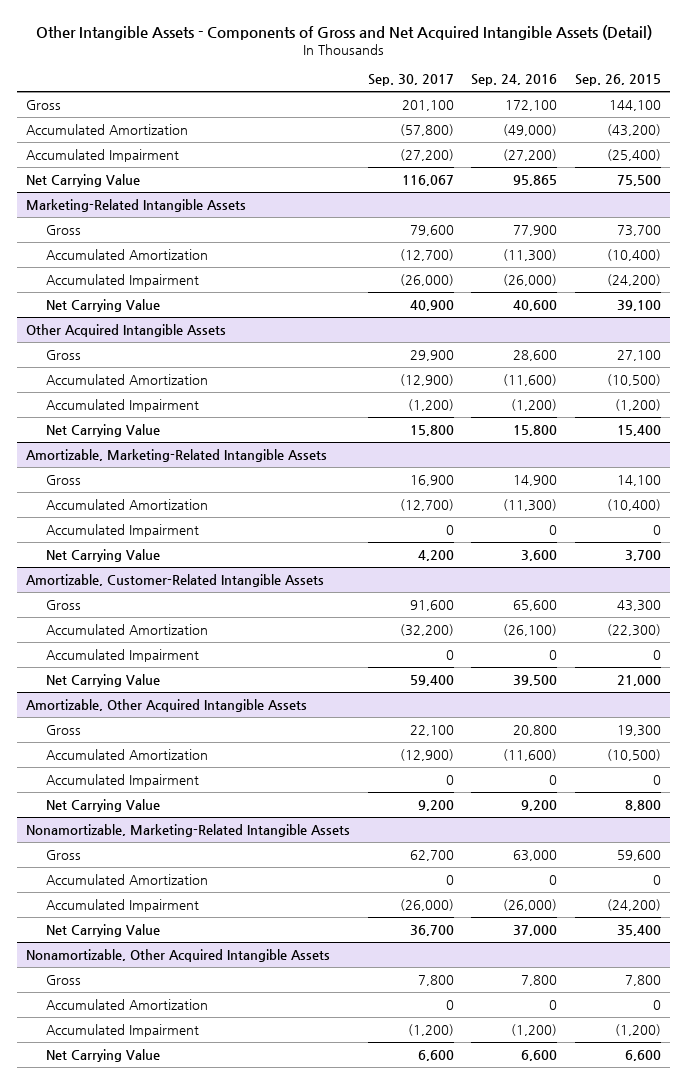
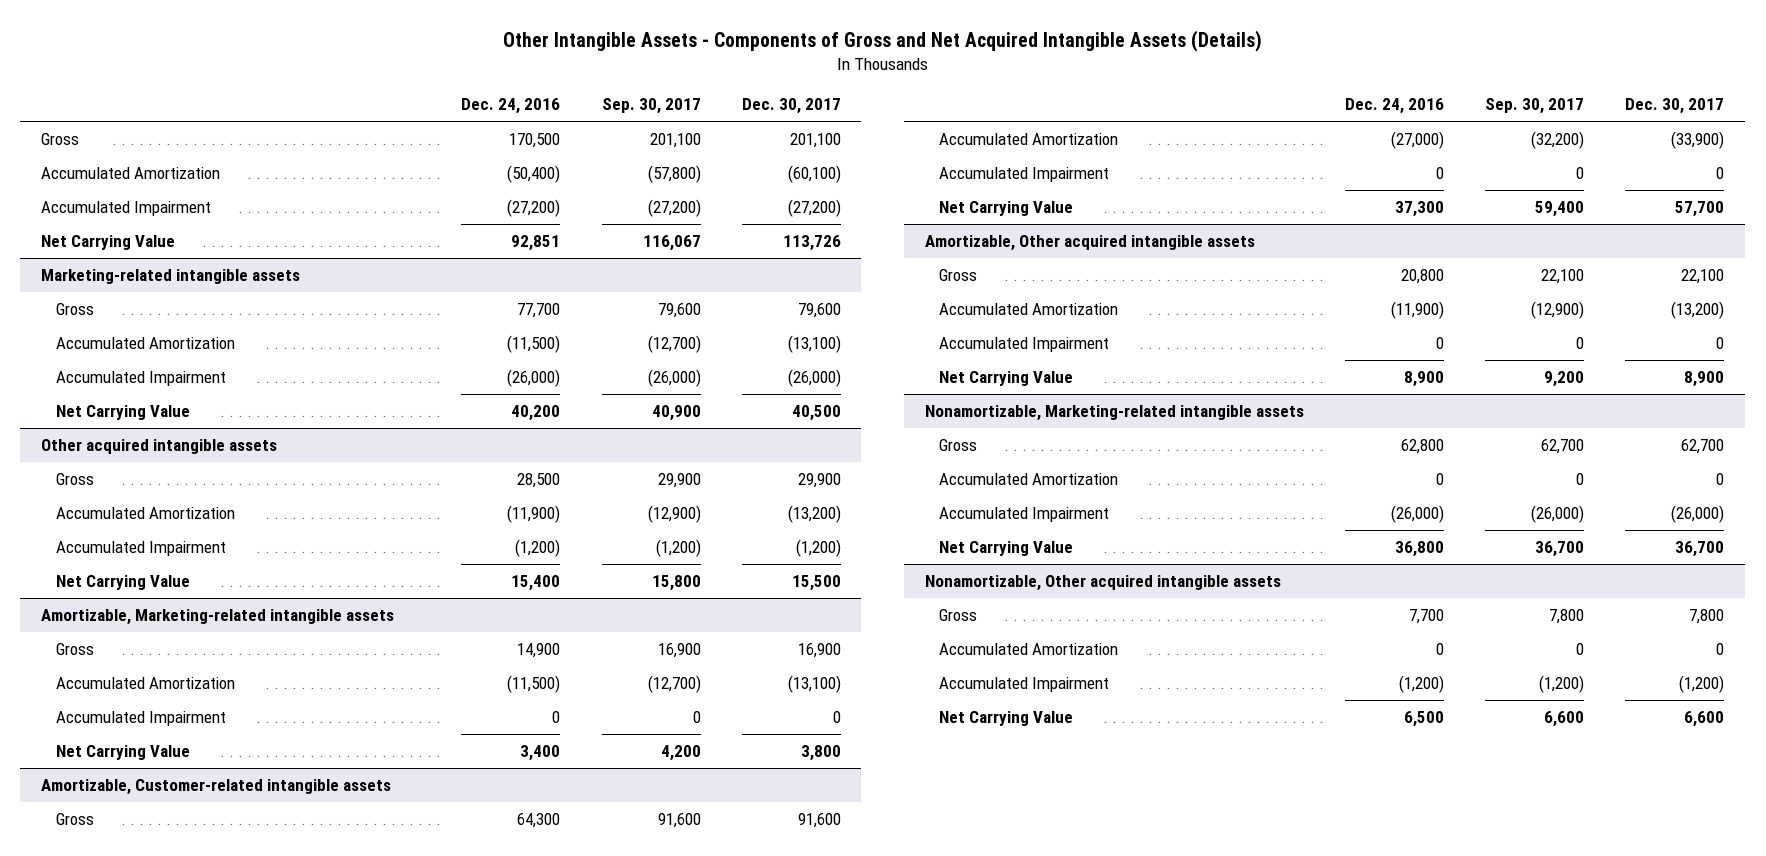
- Other Intangible Assets - Components of Gross and Net Acquired Intangible Assets (Detail)
+ Other Intangible Assets - Components of Gross and Net Acquired Intangible Assets (Details)
- | Sep. 30, 2017 | Sep. 24, 2016 | Sep. 26, 2015
+ | Dec. 24, 2016 | Sep. 30, 2017 | Dec. 30, 2017
- Marketing-Related Intangible Assets
+ Marketing-related intangible assets
- Other Acquired Intangible Assets
+ Other acquired intangible assets
- Amortizable, Marketing-Related Intangible Assets
+ Amortizable, Marketing-related intangible assets
- Amortizable, Customer-Related Intangible Assets
+ Amortizable, Customer-related intangible assets
- Amortizable, Other Acquired Intangible Assets
+ Amortizable, Other acquired intangible assets
- Nonamortizable, Marketing-Related Intangible Assets
+ Nonamortizable, Marketing-related intangible assets
- Nonamortizable, Other Acquired Intangible Assets
+ Nonamortizable, Other acquired intangible assets

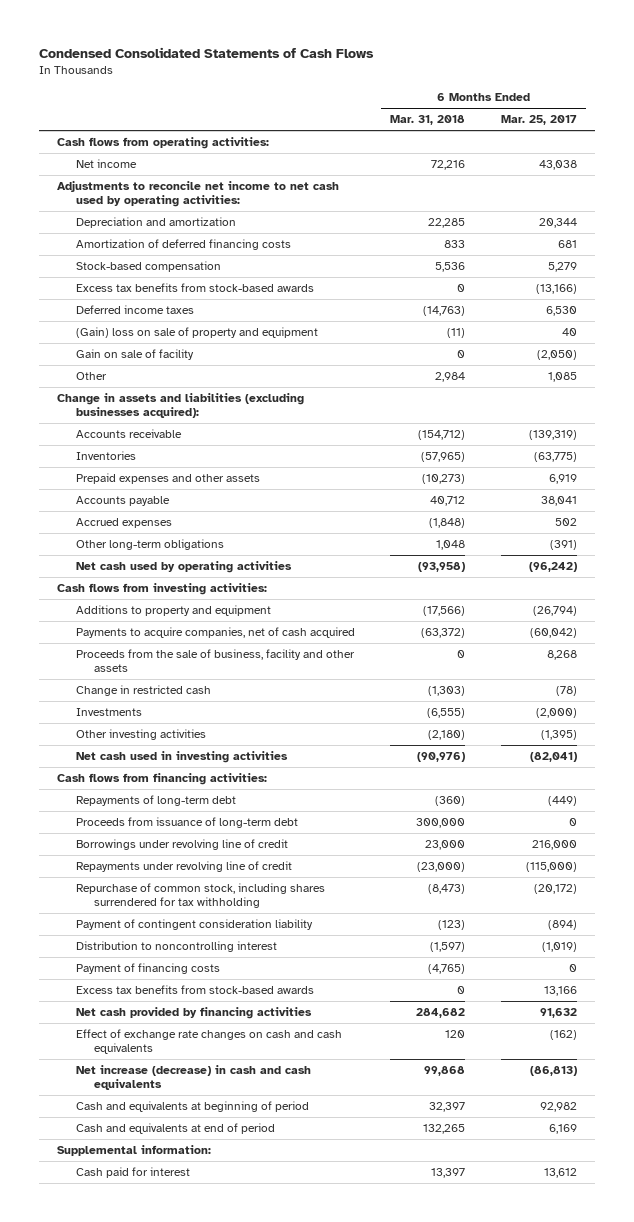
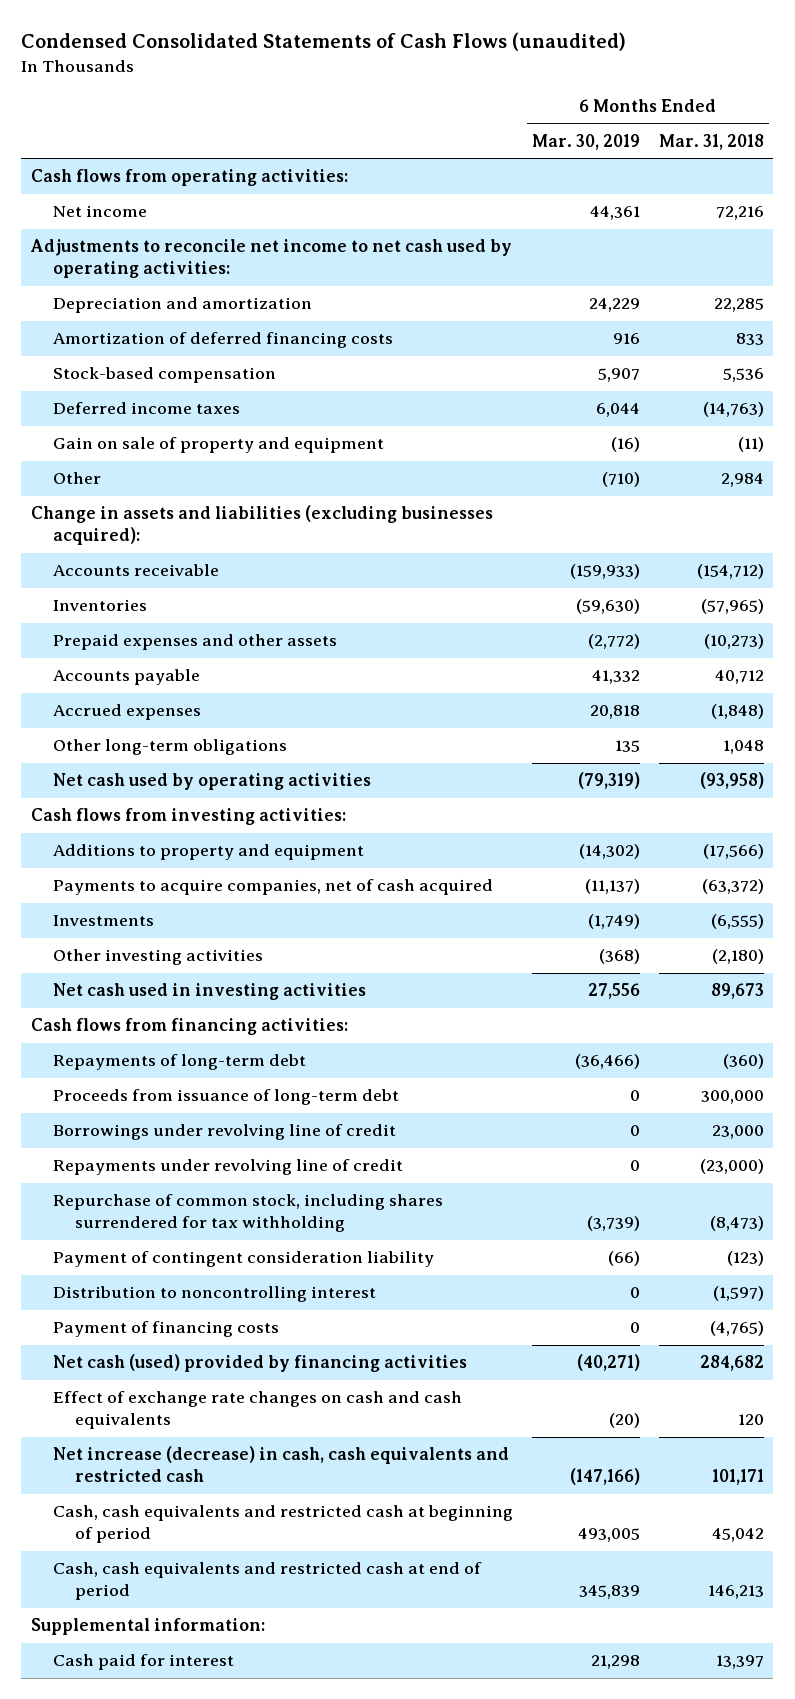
- Condensed Consolidated Statements of Cash Flows
+ Condensed Consolidated Statements of Cash Flows (unaudited)
- | 6 Months Ended Mar. 31, 2018 | 6 Months Ended Mar. 25, 2017
+ | 6 Months Ended Mar. 30, 2019 | 6 Months Ended Mar. 31, 2018
- Excess tax benefits from stock-based awards | 0 | (13,166)
- (Gain) loss on sale of property and equipment | (11) | 40
- Gain on sale of facility | 0 | (2,050)
+ Gain on sale of property and equipment | (16) | (11)
- Proceeds from the sale of business, facility and other assets | 0 | 8,268
- Change in restricted cash | (1,303) | (78)
- Net cash used in investing activities | (90,976) | (82,041)
+ Net cash used in investing activities | 27,556 | 89,673
- Excess tax benefits from stock-based awards | 0 | 13,166
- Net cash provided by financing activities | 284,682 | 91,632
+ Net cash (used) provided by financing activities | (40,271) | 284,682
- Net increase (decrease) in cash and cash equivalents | 99,868 | (86,813)
- Cash and equivalents at beginning of period | 32,397 | 92,982
- Cash and equivalents at end of period | 132,265 | 6,169
+ Net increase (decrease) in cash, cash equivalents and restricted cash | (147,166) | 101,171
+ Cash, cash equivalents and restricted cash at beginning of period | 493,005 | 45,042
+ Cash, cash equivalents and restricted cash at end of period | 345,839 | 146,213

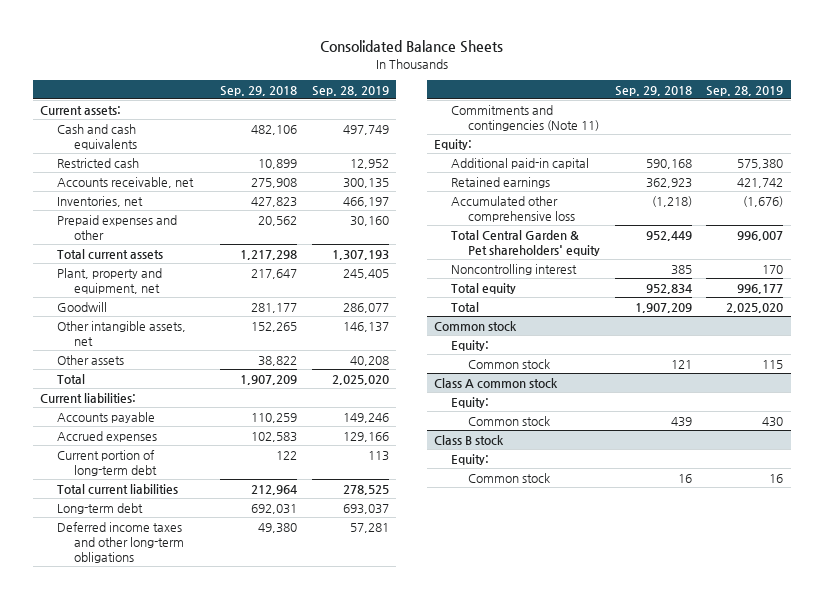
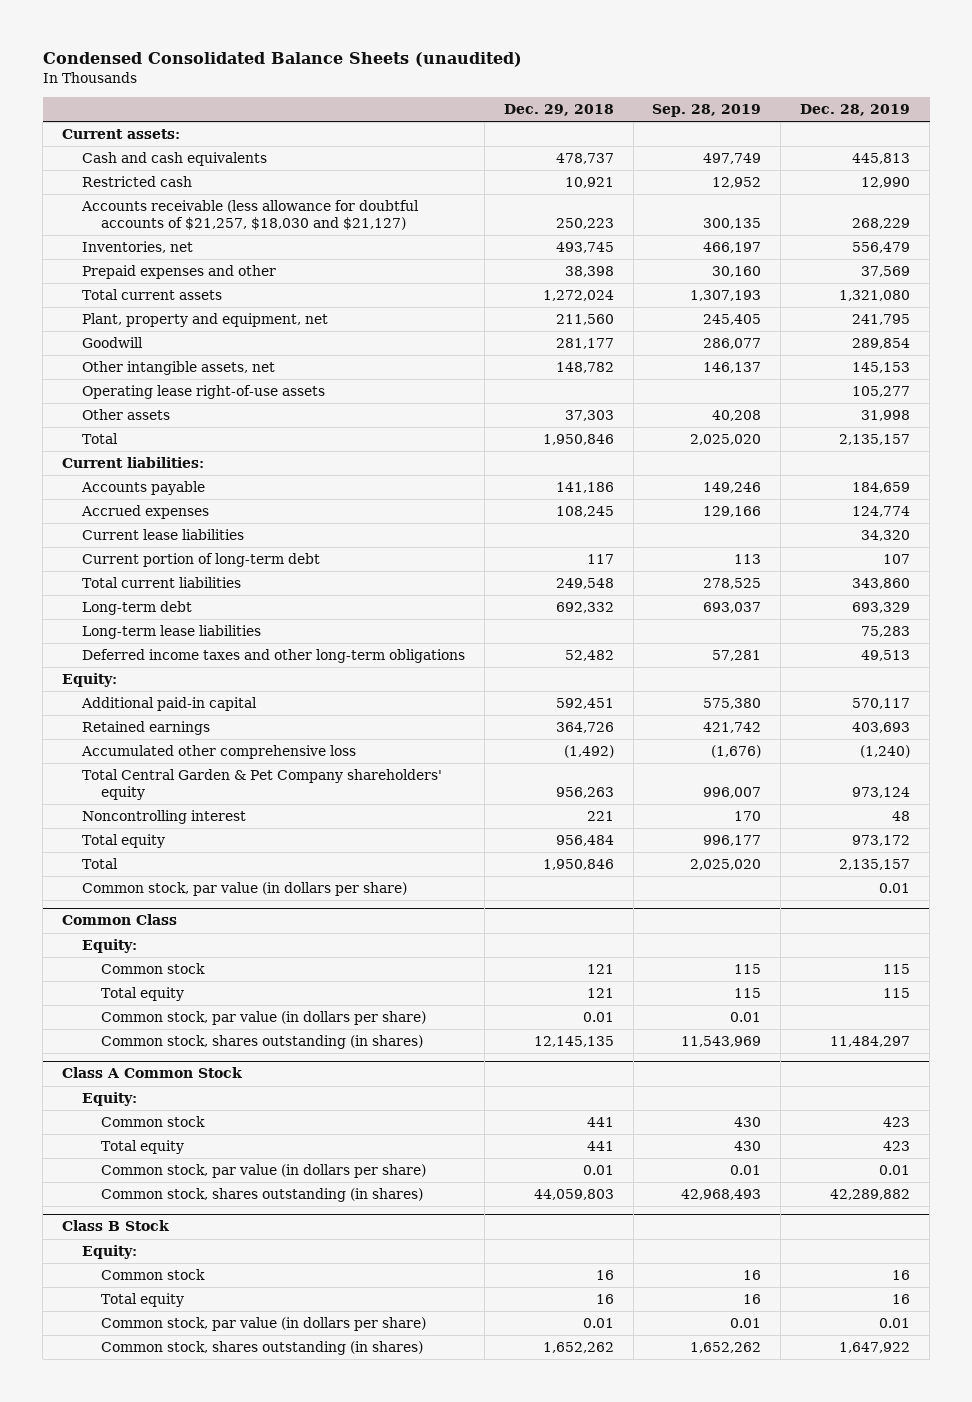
- Consolidated Balance Sheets
+ Condensed Consolidated Balance Sheets (unaudited)
- | Sep. 29, 2018 | Sep. 28, 2019
+ | Dec. 29, 2018 | Sep. 28, 2019 | Dec. 28, 2019
- Accounts receivable, net | 275,908 | 300,135
+ Accounts receivable (less allowance for doubtful accounts of $21,257, $18,030 and $21,127) | 250,223 | 300,135 | 268,229
+ Operating lease right-of-use assets | | | 105,277
+ Current lease liabilities | | | 34,320
+ Long-term lease liabilities | | | 75,283
- Commitments and contingencies (Note 11)
- Total Central Garden & Pet shareholders' equity | 952,449 | 996,007
+ Total Central Garden & Pet Company shareholders' equity | 956,263 | 996,007 | 973,124
- Common stock
+ Common stock, par value (in dollars per share) | | | 0.01
+ Common Class
- Class A common stock
+ Total equity | 121 | 115 | 115
+ Common stock, par value (in dollars per share) | 0.01 | 0.01 |
+ Common stock, shares outstanding (in shares) | 12,145,135 | 11,543,969 | 11,484,297
+ Class A Common Stock
- Class B stock
+ Total equity | 441 | 430 | 423
+ Common stock, par value (in dollars per share) | 0.01 | 0.01 | 0.01
+ Common stock, shares outstanding (in shares) | 44,059,803 | 42,968,493 | 42,289,882
+ Class B Stock
+ Total equity | 16 | 16 | 16
+ Common stock, par value (in dollars per share) | 0.01 | 0.01 | 0.01
+ Common stock, shares outstanding (in shares) | 1,652,262 | 1,652,262 | 1,647,922

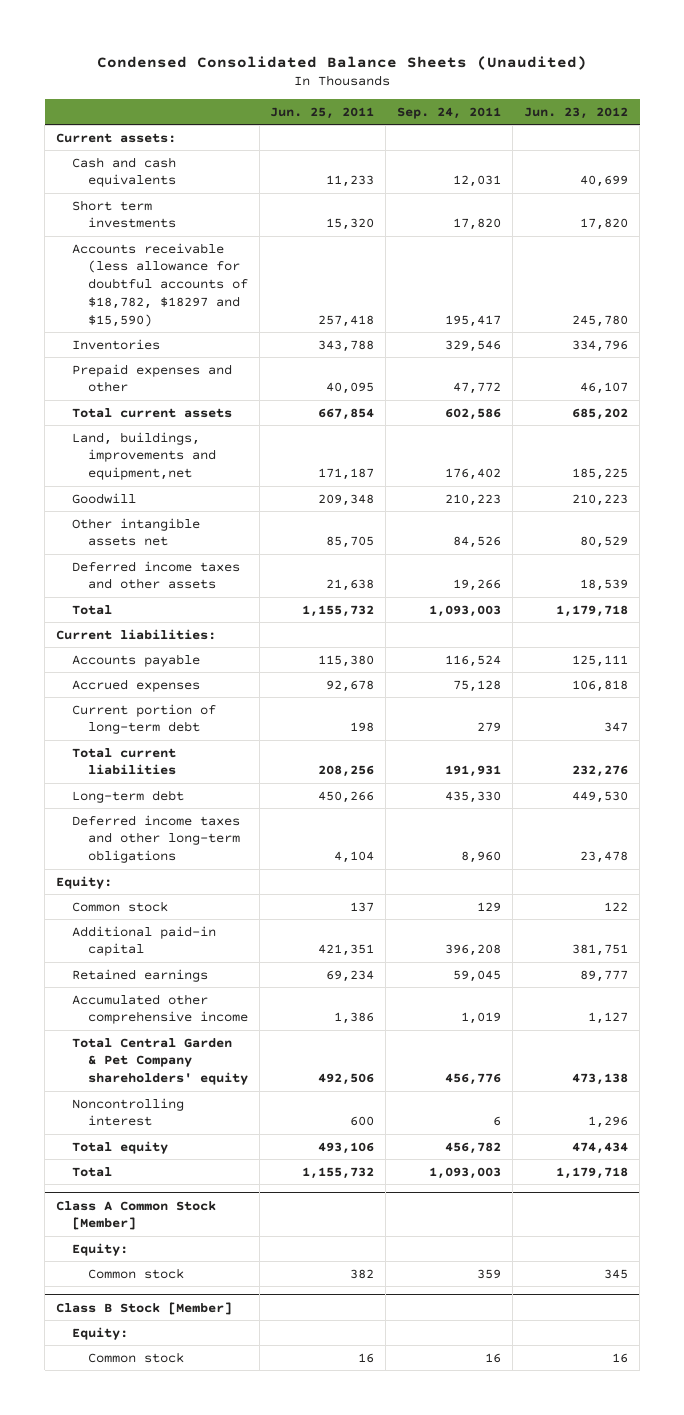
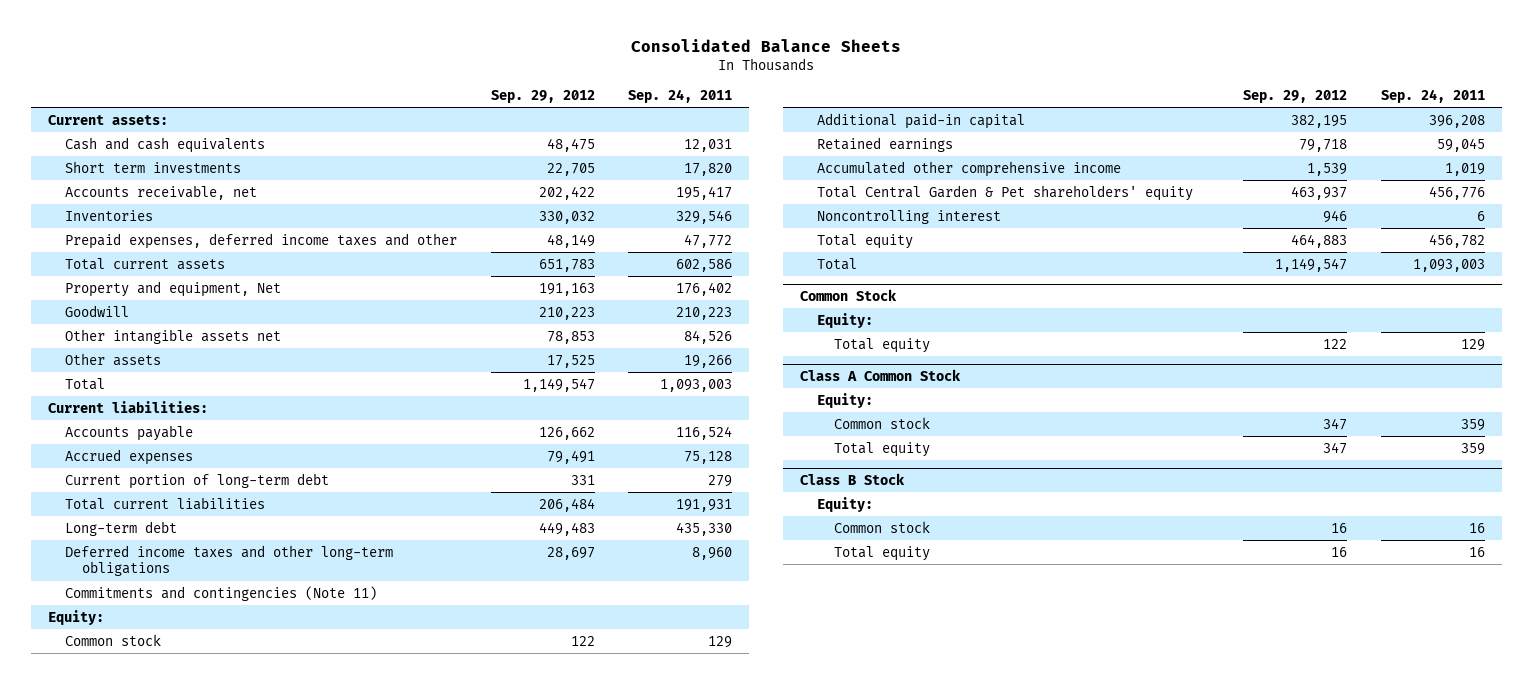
- Condensed Consolidated Balance Sheets (Unaudited)
+ Consolidated Balance Sheets
- | Jun. 25, 2011 | Sep. 24, 2011 | Jun. 23, 2012
+ | Sep. 29, 2012 | Sep. 24, 2011
- Accounts receivable (less allowance for doubtful accounts of $18,782, $18297 and $15,590) | 257,418 | 195,417 | 245,780
+ Accounts receivable, net | 202,422 | 195,417
- Prepaid expenses and other | 40,095 | 47,772 | 46,107
+ Prepaid expenses, deferred income taxes and other | 48,149 | 47,772
- Land, buildings, improvements and equipment,net | 171,187 | 176,402 | 185,225
+ Property and equipment, Net | 191,163 | 176,402
- Deferred income taxes and other assets | 21,638 | 19,266 | 18,539
+ Other assets | 17,525 | 19,266
+ Commitments and contingencies (Note 11)
- Total Central Garden & Pet Company shareholders' equity | 492,506 | 456,776 | 473,138
+ Total Central Garden & Pet shareholders' equity | 463,937 | 456,776
- Class A Common Stock [Member]
+ Common Stock
+ Total equity | 122 | 129
+ Class A Common Stock
+ Equity:
- Class B Stock [Member]
+ Total equity | 347 | 359
+ Class B Stock
+ Total equity | 16 | 16

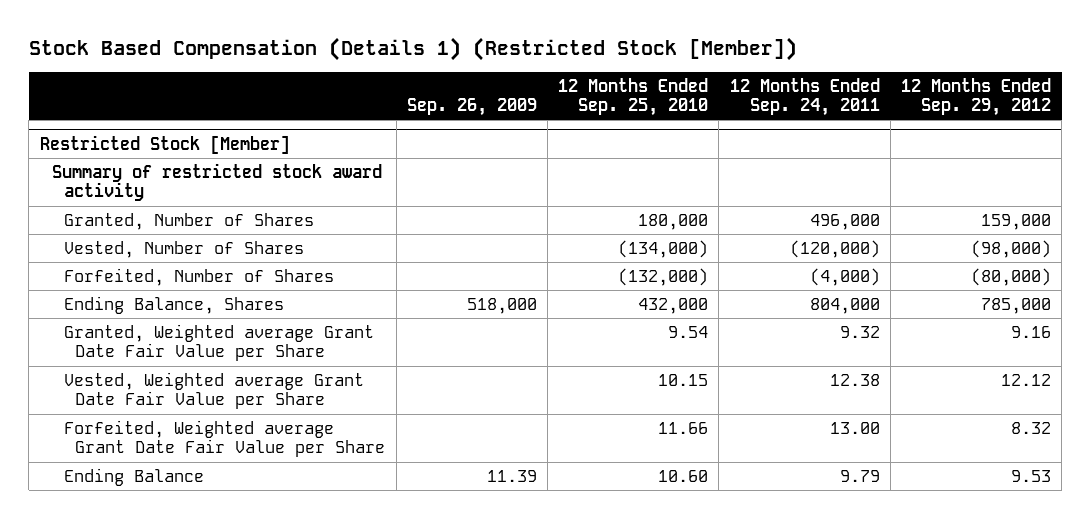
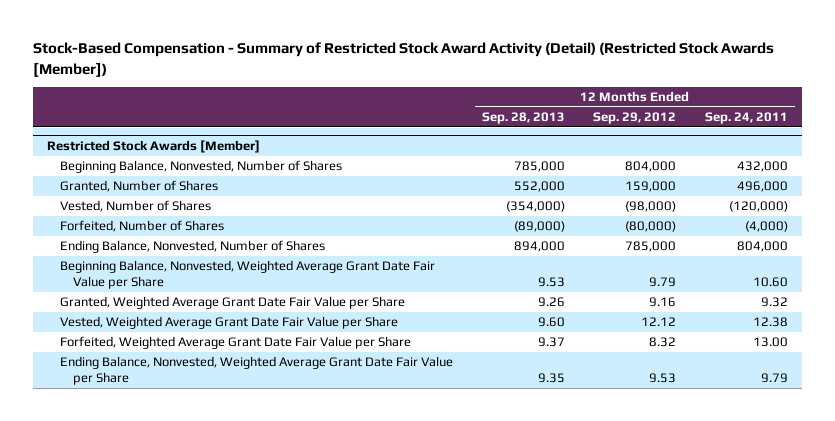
- Stock Based Compensation (Details 1) (Restricted Stock [Member])
+ Stock-Based Compensation - Summary of Restricted Stock Award Activity (Detail) (Restricted Stock Awards [Member])
- | Sep. 26, 2009 | 12 Months Ended Sep. 25, 2010 | 12 Months Ended Sep. 24, 2011 | 12 Months Ended Sep. 29, 2012
+ | 12 Months Ended Sep. 28, 2013 | 12 Months Ended Sep. 29, 2012 | 12 Months Ended Sep. 24, 2011
- Restricted Stock [Member]
- Summary of restricted stock award activity
+ Restricted Stock Awards [Member]
+ Beginning Balance, Nonvested, Number of Shares | 785,000 | 804,000 | 432,000
- Ending Balance, Shares | 518,000 | 432,000 | 804,000 | 785,000
- Granted, Weighted average Grant Date Fair Value per Share | | 9.54 | 9.32 | 9.16
- Vested, Weighted average Grant Date Fair Value per Share | | 10.15 | 12.38 | 12.12
- Forfeited, Weighted average Grant Date Fair Value per Share | | 11.66 | 13.00 | 8.32
- Ending Balance | 11.39 | 10.60 | 9.79 | 9.53
+ Ending Balance, Nonvested, Number of Shares | 894,000 | 785,000 | 804,000
+ Beginning Balance, Nonvested, Weighted Average Grant Date Fair Value per Share | 9.53 | 9.79 | 10.60
+ Granted, Weighted Average Grant Date Fair Value per Share | 9.26 | 9.16 | 9.32
+ Vested, Weighted Average Grant Date Fair Value per Share | 9.60 | 12.12 | 12.38
+ Forfeited, Weighted Average Grant Date Fair Value per Share | 9.37 | 8.32 | 13.00
+ Ending Balance, Nonvested, Weighted Average Grant Date Fair Value per Share | 9.35 | 9.53 | 9.79

